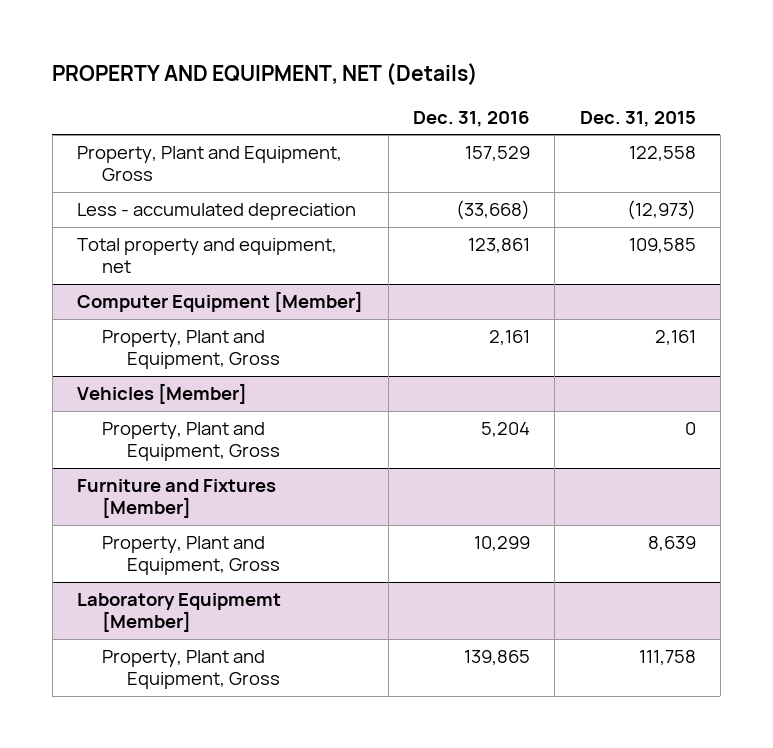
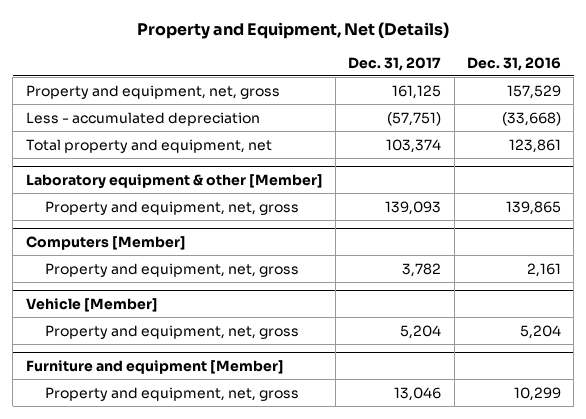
- PROPERTY AND EQUIPMENT, NET (Details)
+ Property and Equipment, Net (Details)
- | Dec. 31, 2016 | Dec. 31, 2015
+ | Dec. 31, 2017 | Dec. 31, 2016
- Property, Plant and Equipment, Gross | 157,529 | 122,558
+ Property and equipment, net, gross | 161,125 | 157,529
- Computer Equipment [Member]
- Property, Plant and Equipment, Gross | 2,161 | 2,161
- Vehicles [Member]
- Property, Plant and Equipment, Gross | 5,204 | 0
- Furniture and Fixtures [Member]
- Property, Plant and Equipment, Gross | 10,299 | 8,639
- Laboratory Equipmemt [Member]
- Property, Plant and Equipment, Gross | 139,865 | 111,758
+ Laboratory equipment & other [Member]
+ Property and equipment, net, gross | 139,093 | 139,865
+ Computers [Member]
+ Property and equipment, net, gross | 3,782 | 2,161
+ Vehicle [Member]
+ Property and equipment, net, gross | 5,204 | 5,204
+ Furniture and equipment [Member]
+ Property and equipment, net, gross | 13,046 | 10,299

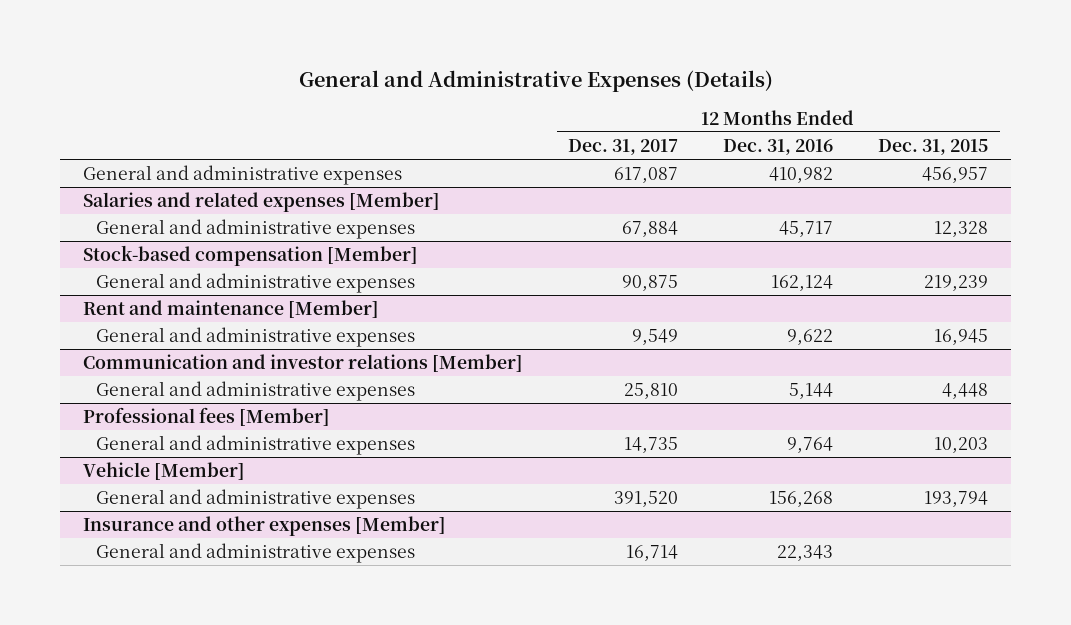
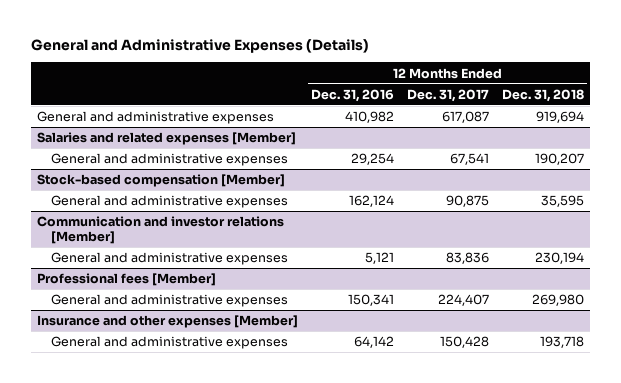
- | 12 Months Ended Dec. 31, 2017 | 12 Months Ended Dec. 31, 2016 | 12 Months Ended Dec. 31, 2015
+ | 12 Months Ended Dec. 31, 2016 | 12 Months Ended Dec. 31, 2017 | 12 Months Ended Dec. 31, 2018
@ Salaries and related expenses [Member]
- General and administrative expenses | 67,884 | 45,717 | 12,328
+ General and administrative expenses | 29,254 | 67,541 | 190,207
- Rent and maintenance [Member]
- General and administrative expenses | 9,549 | 9,622 | 16,945
@ Communication and investor relations [Member]
- General and administrative expenses | 25,810 | 5,144 | 4,448
+ General and administrative expenses | 5,121 | 83,836 | 230,194
@ Professional fees [Member]
- General and administrative expenses | 14,735 | 9,764 | 10,203
- Vehicle [Member]
- General and administrative expenses | 391,520 | 156,268 | 193,794
@ Professional fees [Member]
+ General and administrative expenses | 150,341 | 224,407 | 269,980
@ Insurance and other expenses [Member]
- General and administrative expenses | 16,714 | 22,343 |
+ General and administrative expenses | 64,142 | 150,428 | 193,718

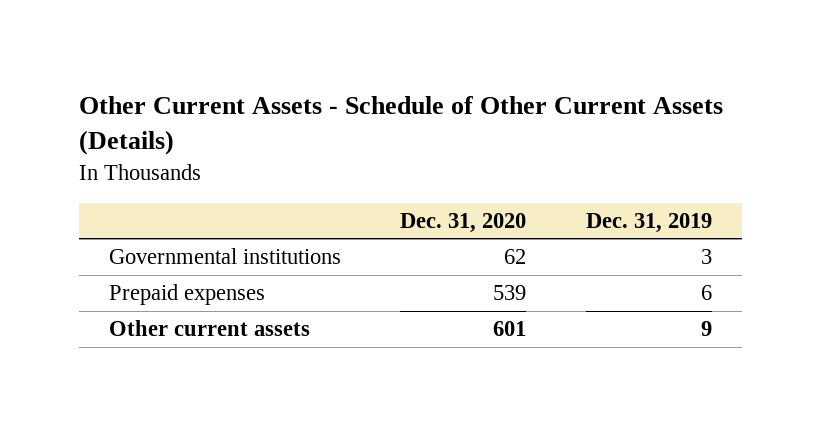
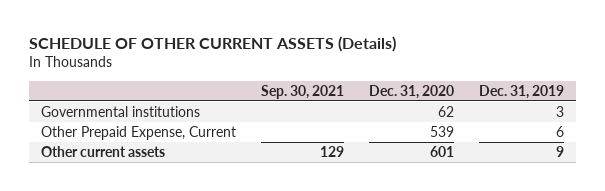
- Other Current Assets - Schedule of Other Current Assets (Details)
+ SCHEDULE OF OTHER CURRENT ASSETS (Details)
- | Dec. 31, 2020 | Dec. 31, 2019
+ | Sep. 30, 2021 | Dec. 31, 2020 | Dec. 31, 2019
- Prepaid expenses | 539 | 6
+ Other Prepaid Expense, Current | | 539 | 6

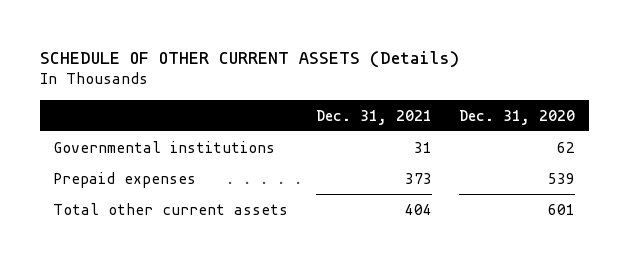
- | Sep. 30, 2021 | Dec. 31, 2020 | Dec. 31, 2019
+ | Dec. 31, 2021 | Dec. 31, 2020
- Other Prepaid Expense, Current | | 539 | 6
- Other current assets | 129 | 601 | 9
+ Prepaid expenses | 373 | 539
+ Total other current assets | 404 | 601

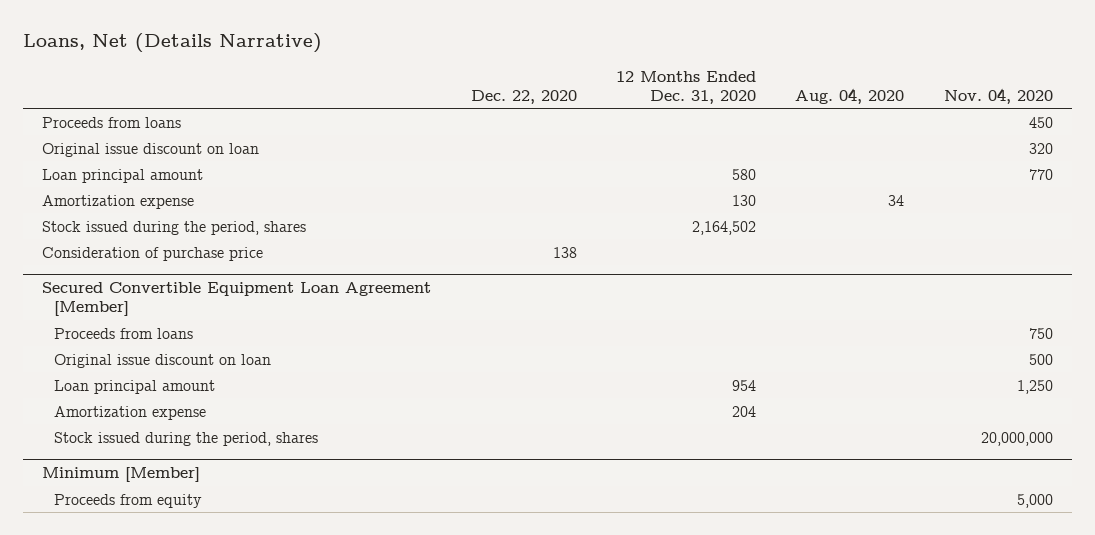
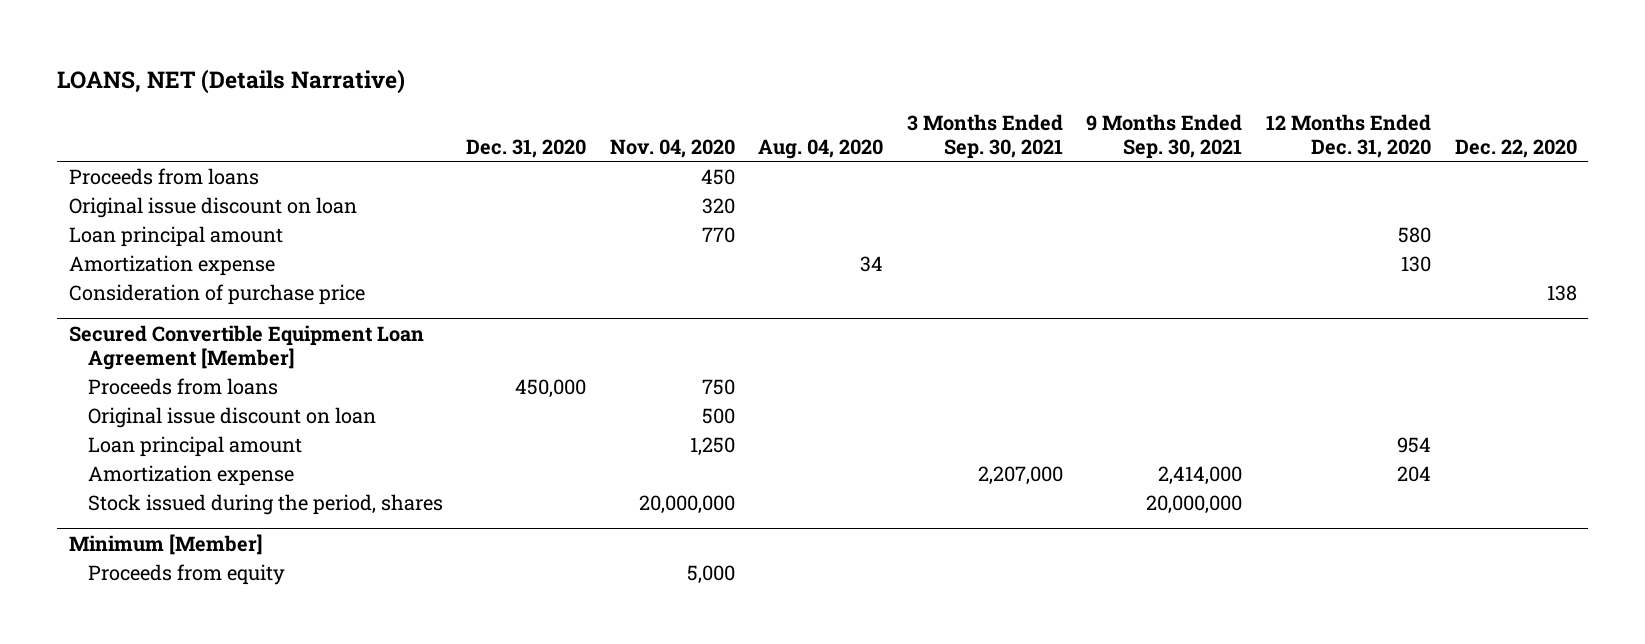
- Loans, Net (Details Narrative)
+ LOANS, NET (Details Narrative)
- | Dec. 22, 2020 | 12 Months Ended Dec. 31, 2020 | Aug. 04, 2020 | Nov. 04, 2020
+ | Dec. 31, 2020 | Nov. 04, 2020 | Aug. 04, 2020 | 3 Months Ended Sep. 30, 2021 | 9 Months Ended Sep. 30, 2021 | 12 Months Ended Dec. 31, 2020 | Dec. 22, 2020
- Stock issued during the period, shares | | 2,164,502 | |

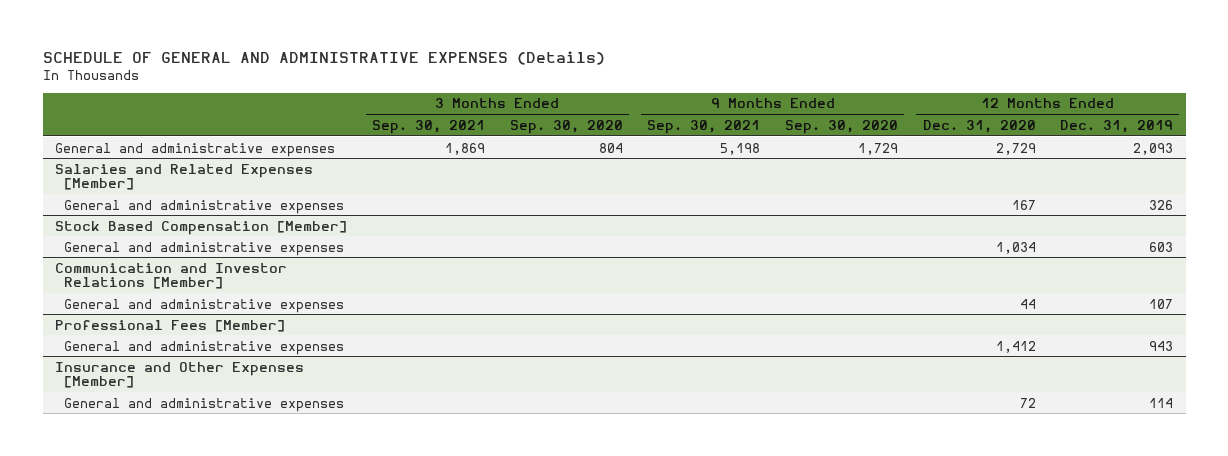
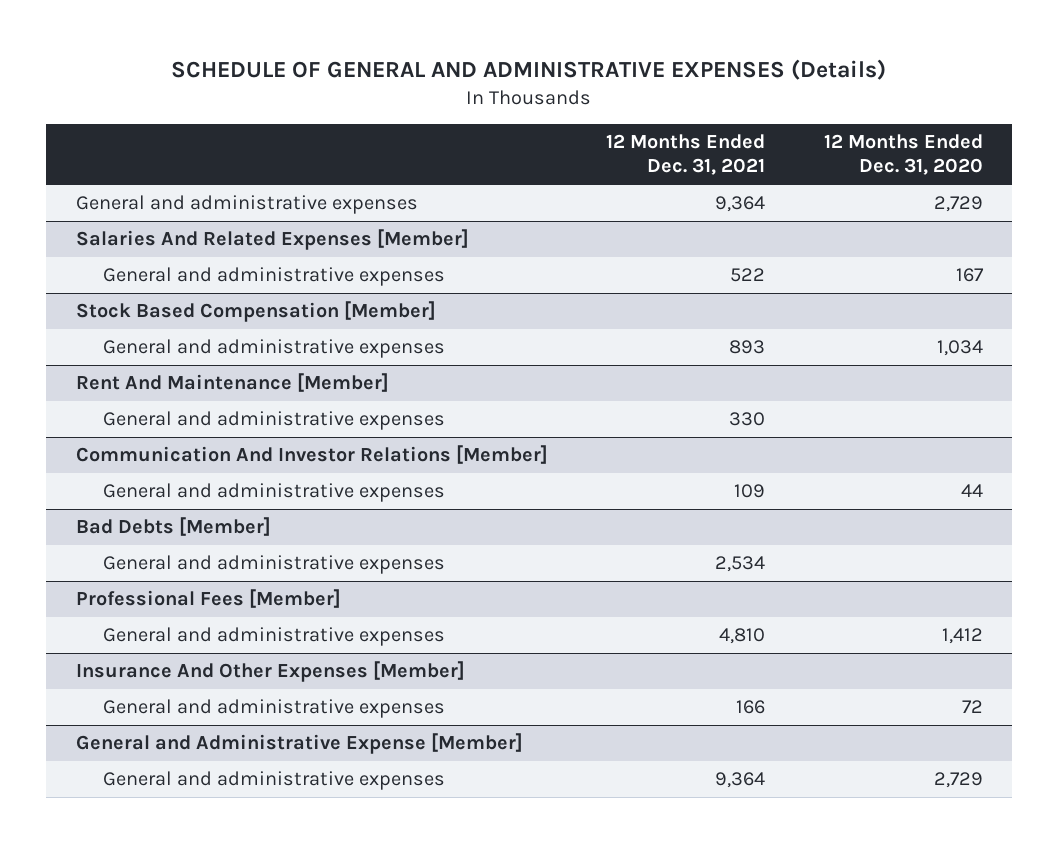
- | 3 Months Ended Sep. 30, 2021 | 3 Months Ended Sep. 30, 2020 | 9 Months Ended Sep. 30, 2021 | 9 Months Ended Sep. 30, 2020 | 12 Months Ended Dec. 31, 2020 | 12 Months Ended Dec. 31, 2019
+ | 12 Months Ended Dec. 31, 2021 | 12 Months Ended Dec. 31, 2020
- Salaries and Related Expenses [Member]
+ Salaries And Related Expenses [Member]
- Communication and Investor Relations [Member]
+ Rent And Maintenance [Member]
+ General and administrative expenses | 330 |
+ Communication And Investor Relations [Member]
+ Bad Debts [Member]
+ General and administrative expenses | 2,534 |
- Insurance and Other Expenses [Member]
+ Insurance And Other Expenses [Member]
+ General and Administrative Expense [Member]
+ General and administrative expenses | 9,364 | 2,729

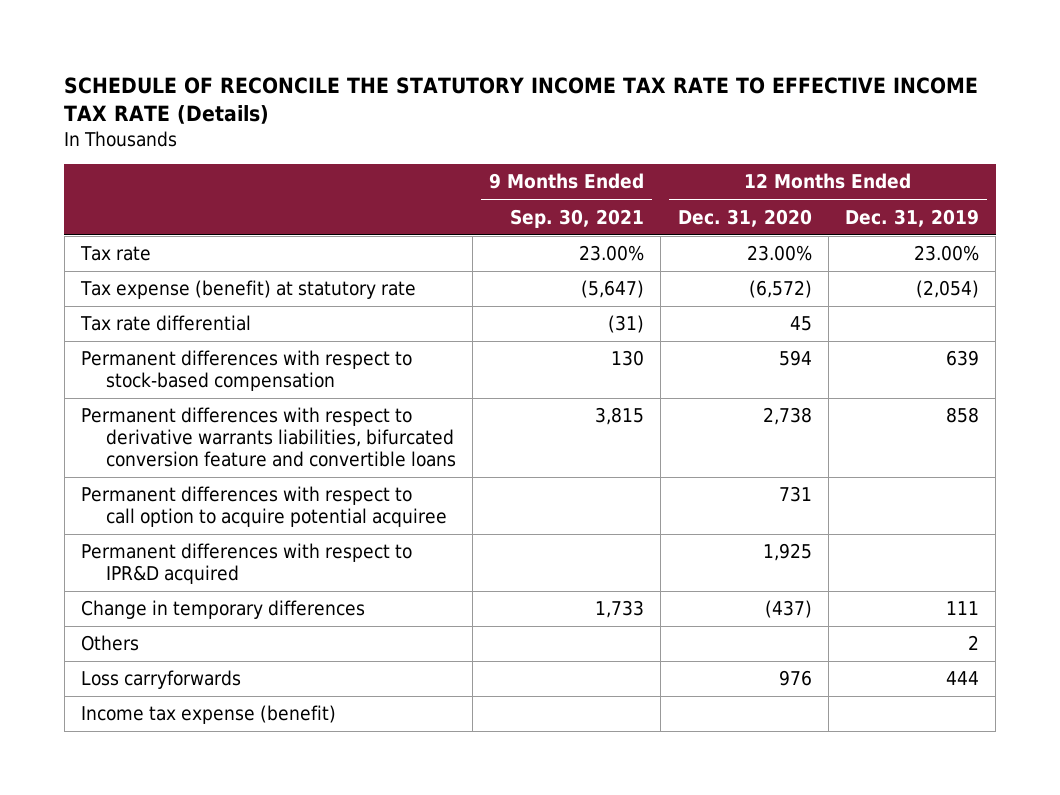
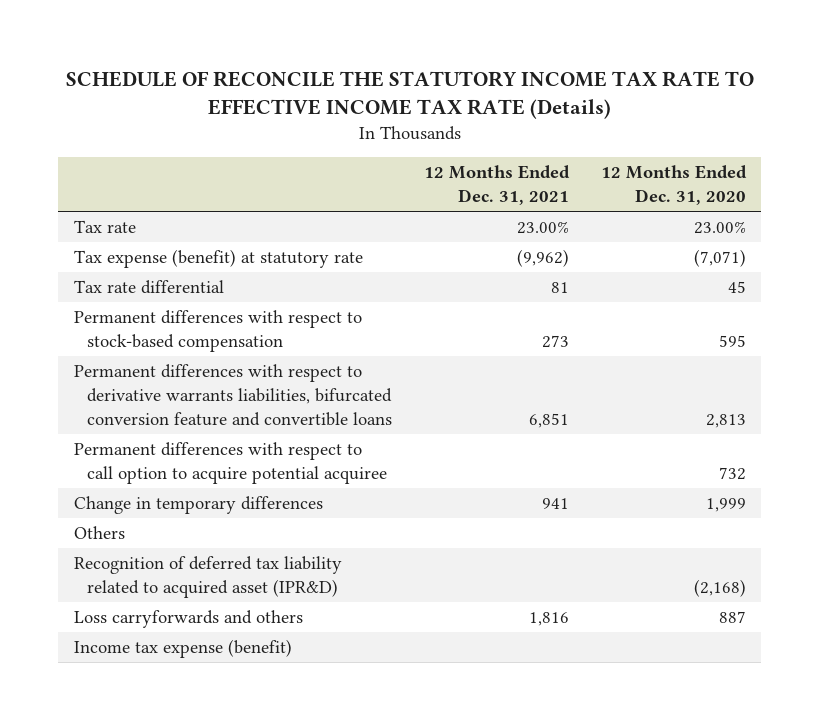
- | 9 Months Ended Sep. 30, 2021 | 12 Months Ended Dec. 31, 2020 | 12 Months Ended Dec. 31, 2019
+ | 12 Months Ended Dec. 31, 2021 | 12 Months Ended Dec. 31, 2020
- Tax expense (benefit) at statutory rate | (5,647) | (6,572) | (2,054)
+ Tax expense (benefit) at statutory rate | (9,962) | (7,071)
- Permanent differences with respect to stock-based compensation | 130 | 594 | 639
- Permanent differences with respect to derivative warrants liabilities, bifurcated conversion feature and convertible loans | 3,815 | 2,738 | 858
- Permanent differences with respect to call option to acquire potential acquiree | | 731 |
- Permanent differences with respect to IPR&D acquired | | 1,925 |
- Change in temporary differences | 1,733 | (437) | 111
+ Permanent differences with respect to stock-based compensation | 273 | 595
+ Permanent differences with respect to derivative warrants liabilities, bifurcated conversion feature and convertible loans | 6,851 | 2,813
+ Permanent differences with respect to call option to acquire potential acquiree | | 732
+ Change in temporary differences | 941 | 1,999
- Loss carryforwards | | 976 | 444
+ Recognition of deferred tax liability related to acquired asset (IPR&D) | | (2,168)
+ Loss carryforwards and others | 1,816 | 887

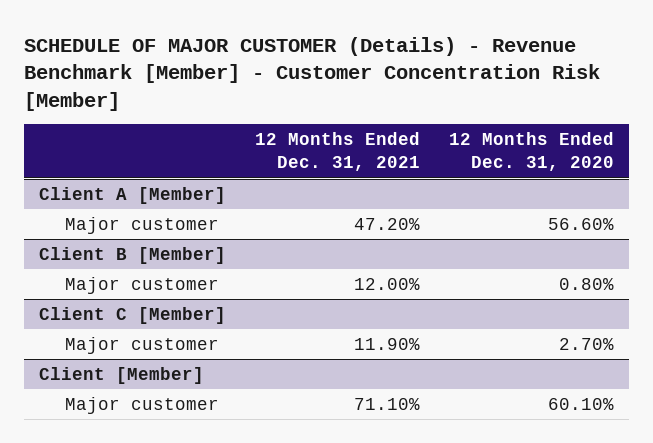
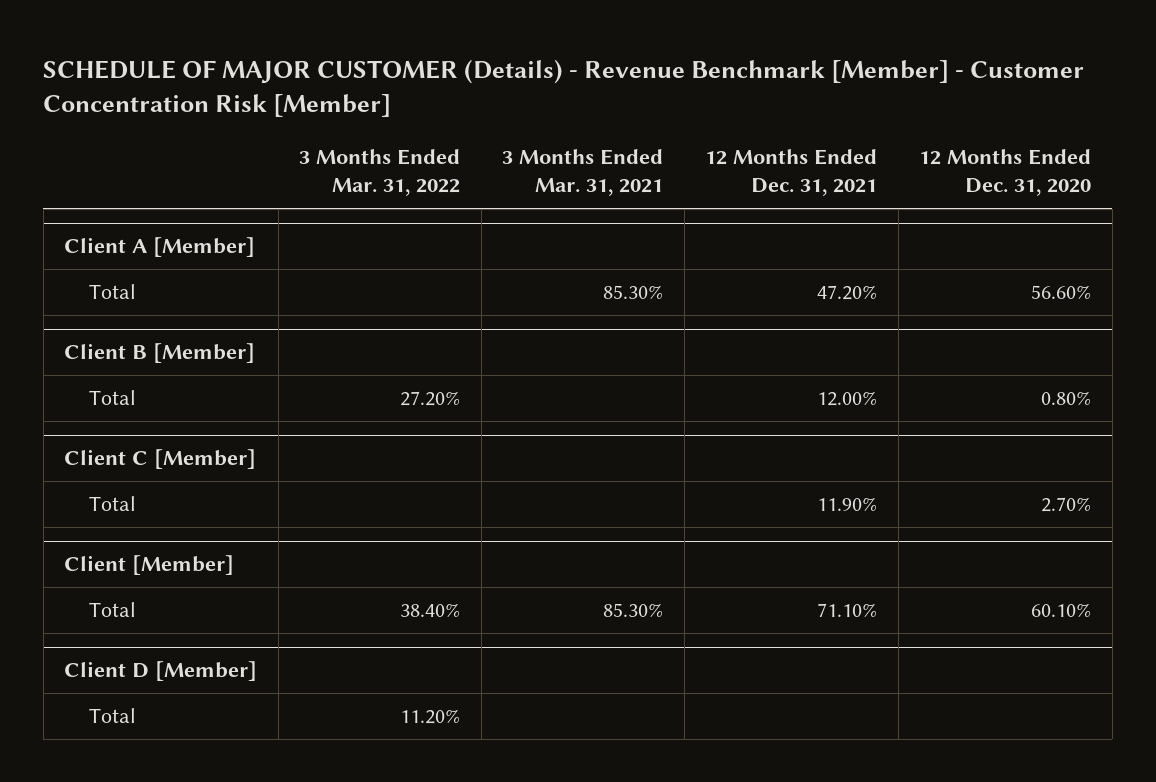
- | 12 Months Ended Dec. 31, 2021 | 12 Months Ended Dec. 31, 2020
+ | 3 Months Ended Mar. 31, 2022 | 3 Months Ended Mar. 31, 2021 | 12 Months Ended Dec. 31, 2021 | 12 Months Ended Dec. 31, 2020
@ Client A [Member]
- Major customer | 47.20% | 56.60%
+ Total | | 85.30% | 47.20% | 56.60%
@ Client B [Member]
- Major customer | 12.00% | 0.80%
+ Total | 27.20% | | 12.00% | 0.80%
@ Client C [Member]
- Major customer | 11.90% | 2.70%
+ Total | | | 11.90% | 2.70%
@ Client [Member]
- Major customer | 71.10% | 60.10%
+ Total | 38.40% | 85.30% | 71.10% | 60.10%
+ Client D [Member]
+ Total | 11.20% | | |

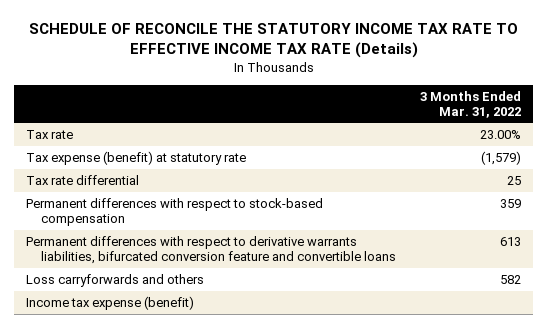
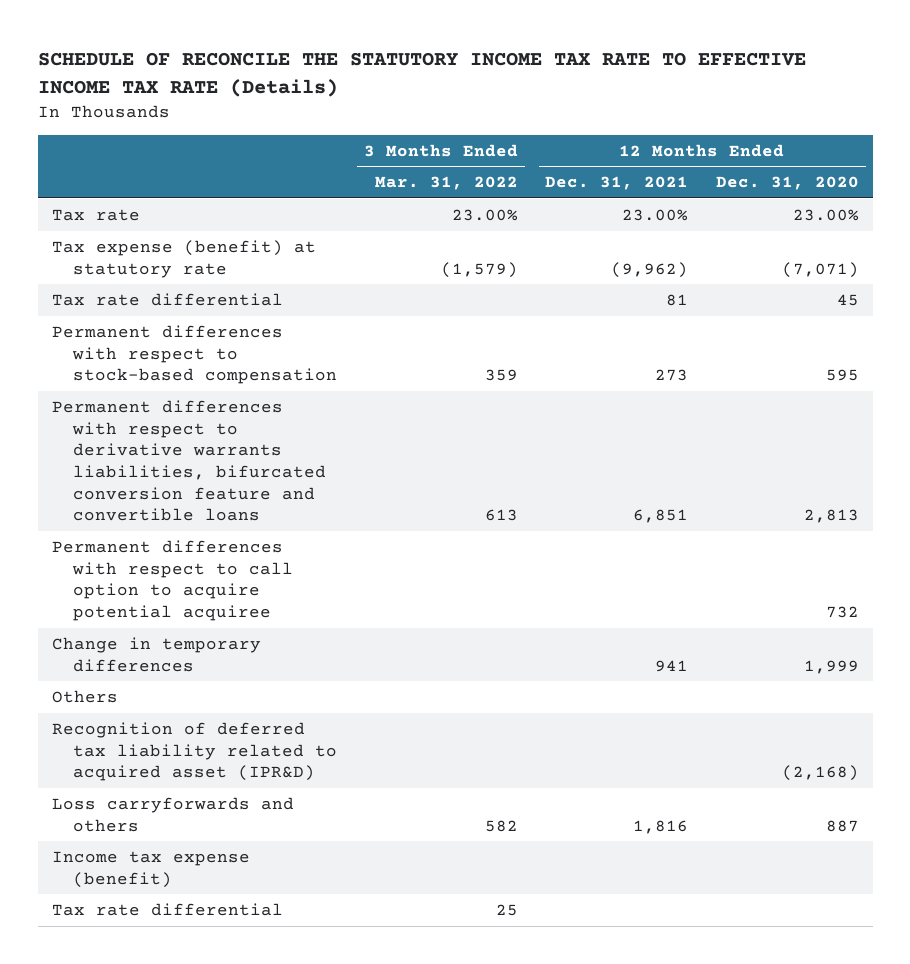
- | 3 Months Ended Mar. 31, 2022
+ | 3 Months Ended Mar. 31, 2022 | 12 Months Ended Dec. 31, 2021 | 12 Months Ended Dec. 31, 2020
+ Tax rate differential | | 81 | 45
+ Permanent differences with respect to call option to acquire potential acquiree | | | 732
+ Change in temporary differences | | 941 | 1,999
+ Others
+ Recognition of deferred tax liability related to acquired asset (IPR&D) | | | (2,168)
moved down: Tax rate differential | 25 | |

